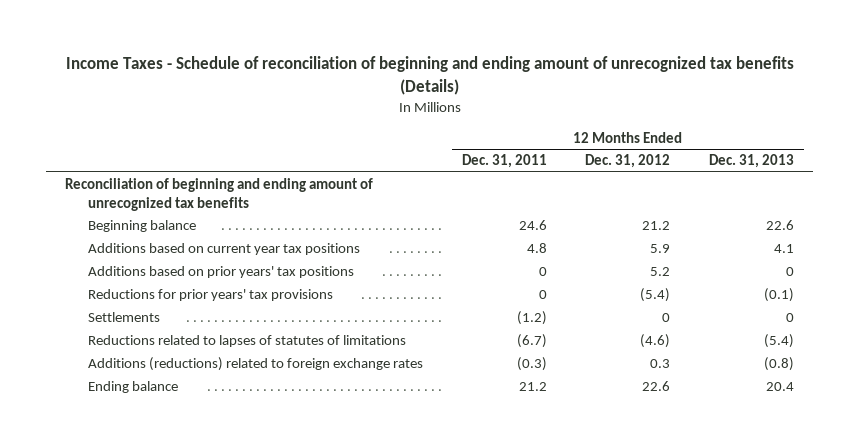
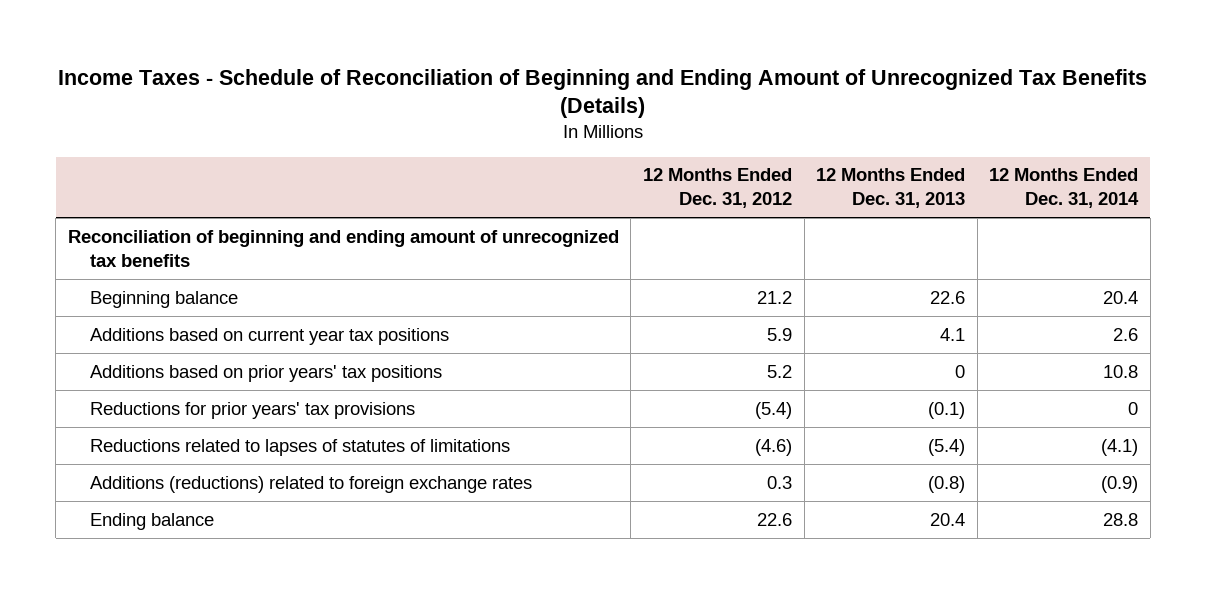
- Income Taxes - Schedule of reconciliation of beginning and ending amount of unrecognized tax benefits (Details)
+ Income Taxes - Schedule of Reconciliation of Beginning and Ending Amount of Unrecognized Tax Benefits (Details)
- | 12 Months Ended Dec. 31, 2011 | 12 Months Ended Dec. 31, 2012 | 12 Months Ended Dec. 31, 2013
+ | 12 Months Ended Dec. 31, 2012 | 12 Months Ended Dec. 31, 2013 | 12 Months Ended Dec. 31, 2014
- Settlements | (1.2) | 0 | 0

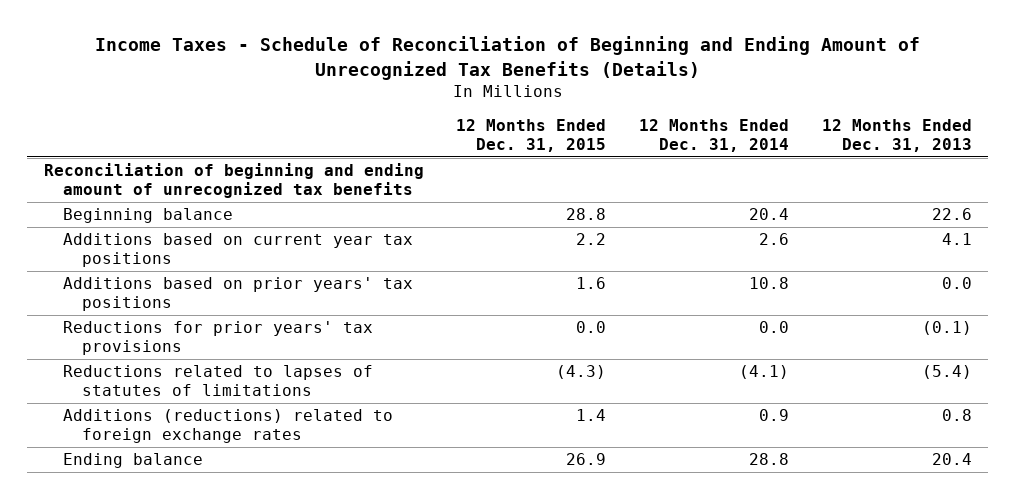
- | 12 Months Ended Dec. 31, 2012 | 12 Months Ended Dec. 31, 2013 | 12 Months Ended Dec. 31, 2014
+ | 12 Months Ended Dec. 31, 2015 | 12 Months Ended Dec. 31, 2014 | 12 Months Ended Dec. 31, 2013
- Additions based on prior years' tax positions | 5.2 | 0 | 10.8
- Reductions for prior years' tax provisions | (5.4) | (0.1) | 0
+ Additions based on prior years' tax positions | 1.6 | 10.8 | 0.0
+ Reductions for prior years' tax provisions | 0.0 | 0.0 | (0.1)
- Additions (reductions) related to foreign exchange rates | 0.3 | (0.8) | (0.9)
+ Additions (reductions) related to foreign exchange rates | 1.4 | 0.9 | 0.8

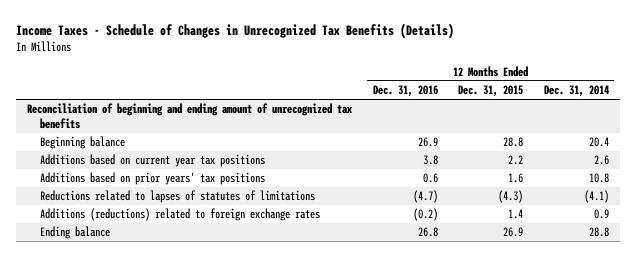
- Income Taxes - Schedule of Reconciliation of Beginning and Ending Amount of Unrecognized Tax Benefits (Details)
+ Income Taxes - Schedule of Changes in Unrecognized Tax Benefits (Details)
- | 12 Months Ended Dec. 31, 2015 | 12 Months Ended Dec. 31, 2014 | 12 Months Ended Dec. 31, 2013
+ | 12 Months Ended Dec. 31, 2016 | 12 Months Ended Dec. 31, 2015 | 12 Months Ended Dec. 31, 2014
- Reductions for prior years' tax provisions | 0.0 | 0.0 | (0.1)

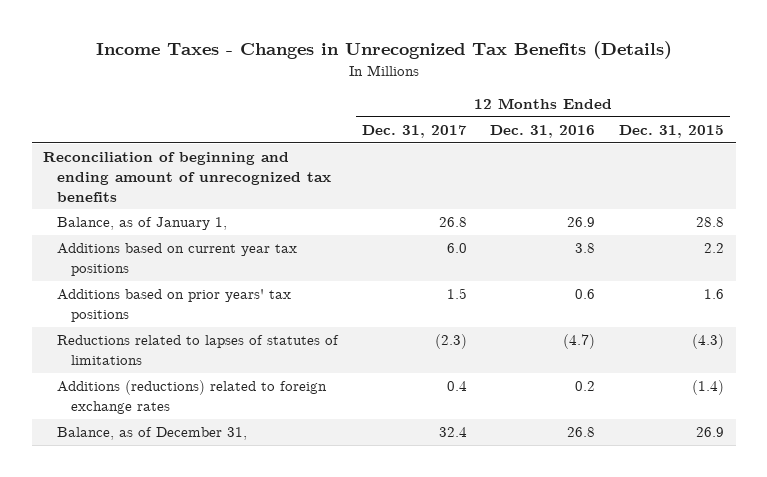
- Income Taxes - Schedule of Changes in Unrecognized Tax Benefits (Details)
+ Income Taxes - Changes in Unrecognized Tax Benefits (Details)
- | 12 Months Ended Dec. 31, 2016 | 12 Months Ended Dec. 31, 2015 | 12 Months Ended Dec. 31, 2014
+ | 12 Months Ended Dec. 31, 2017 | 12 Months Ended Dec. 31, 2016 | 12 Months Ended Dec. 31, 2015
- Beginning balance | 26.9 | 28.8 | 20.4
+ Balance, as of January 1, | 26.8 | 26.9 | 28.8
- Additions (reductions) related to foreign exchange rates | (0.2) | 1.4 | 0.9
- Ending balance | 26.8 | 26.9 | 28.8
+ Additions (reductions) related to foreign exchange rates | 0.4 | 0.2 | (1.4)
+ Balance, as of December 31, | 32.4 | 26.8 | 26.9

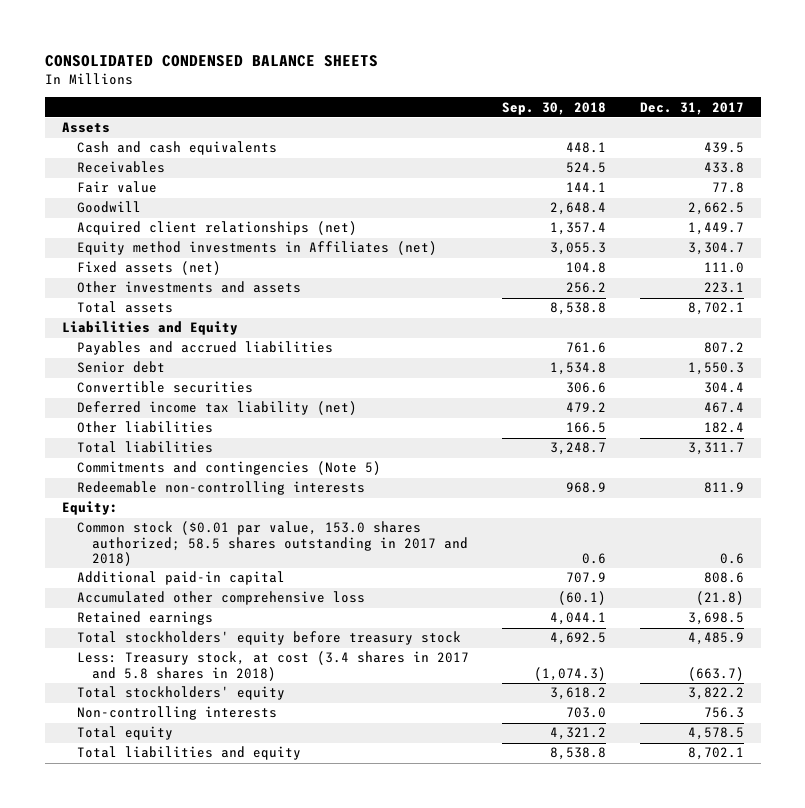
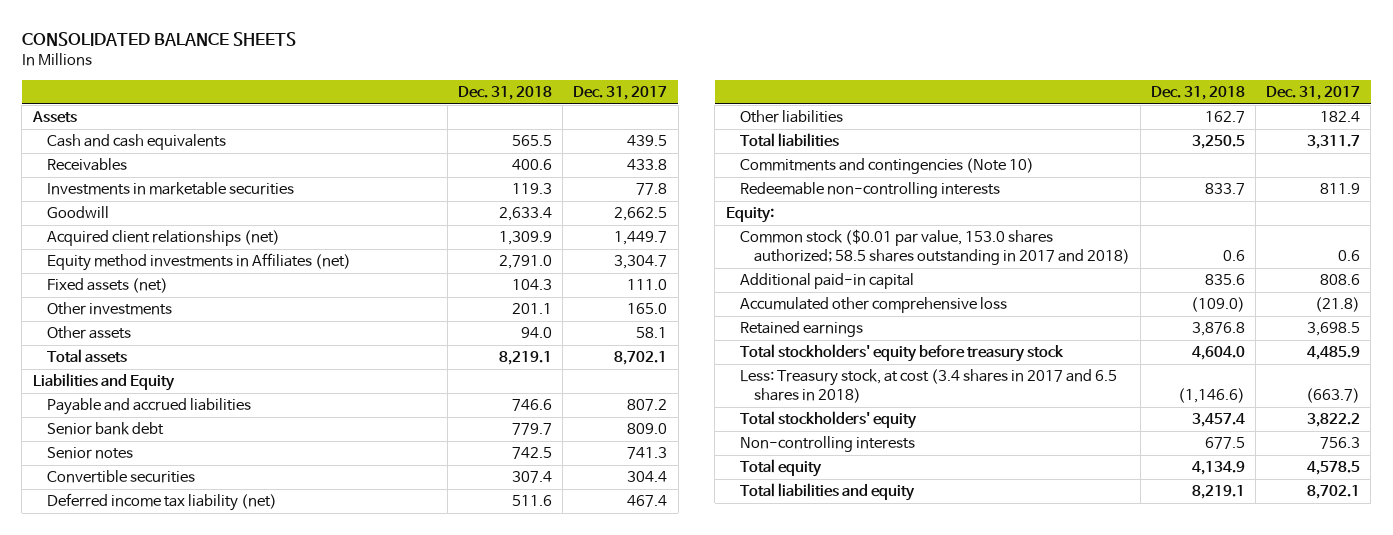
- CONSOLIDATED CONDENSED BALANCE SHEETS
+ CONSOLIDATED BALANCE SHEETS
- | Sep. 30, 2018 | Dec. 31, 2017
+ | Dec. 31, 2018 | Dec. 31, 2017
- Fair value | 144.1 | 77.8
+ Investments in marketable securities | 119.3 | 77.8
- Other investments and assets | 256.2 | 223.1
+ Other investments | 201.1 | 165.0
+ Other assets | 94.0 | 58.1
- Payables and accrued liabilities | 761.6 | 807.2
- Senior debt | 1,534.8 | 1,550.3
+ Payable and accrued liabilities | 746.6 | 807.2
+ Senior bank debt | 779.7 | 809.0
+ Senior notes | 742.5 | 741.3
- Commitments and contingencies (Note 5)
+ Commitments and contingencies (Note 10)
- Less: Treasury stock, at cost (3.4 shares in 2017 and 5.8 shares in 2018) | (1,074.3) | (663.7)
+ Less: Treasury stock, at cost (3.4 shares in 2017 and 6.5 shares in 2018) | (1,146.6) | (663.7)

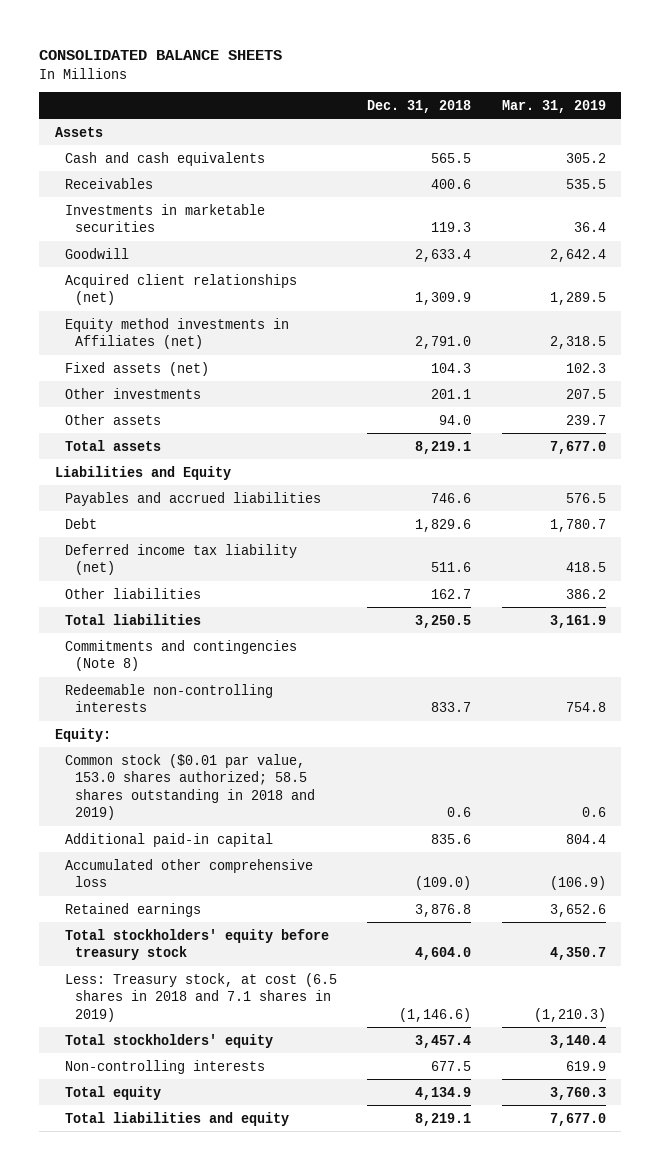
- | Dec. 31, 2018 | Dec. 31, 2017
+ | Dec. 31, 2018 | Mar. 31, 2019
- Payable and accrued liabilities | 746.6 | 807.2
- Senior bank debt | 779.7 | 809.0
- Senior notes | 742.5 | 741.3
- Convertible securities | 307.4 | 304.4
+ Payables and accrued liabilities | 746.6 | 576.5
+ Debt | 1,829.6 | 1,780.7
- Commitments and contingencies (Note 10)
+ Commitments and contingencies (Note 8)
- Common stock ($0.01 par value, 153.0 shares authorized; 58.5 shares outstanding in 2017 and 2018) | 0.6 | 0.6
+ Common stock ($0.01 par value, 153.0 shares authorized; 58.5 shares outstanding in 2018 and 2019) | 0.6 | 0.6
- Less: Treasury stock, at cost (3.4 shares in 2017 and 6.5 shares in 2018) | (1,146.6) | (663.7)
+ Less: Treasury stock, at cost (6.5 shares in 2018 and 7.1 shares in 2019) | (1,146.6) | (1,210.3)

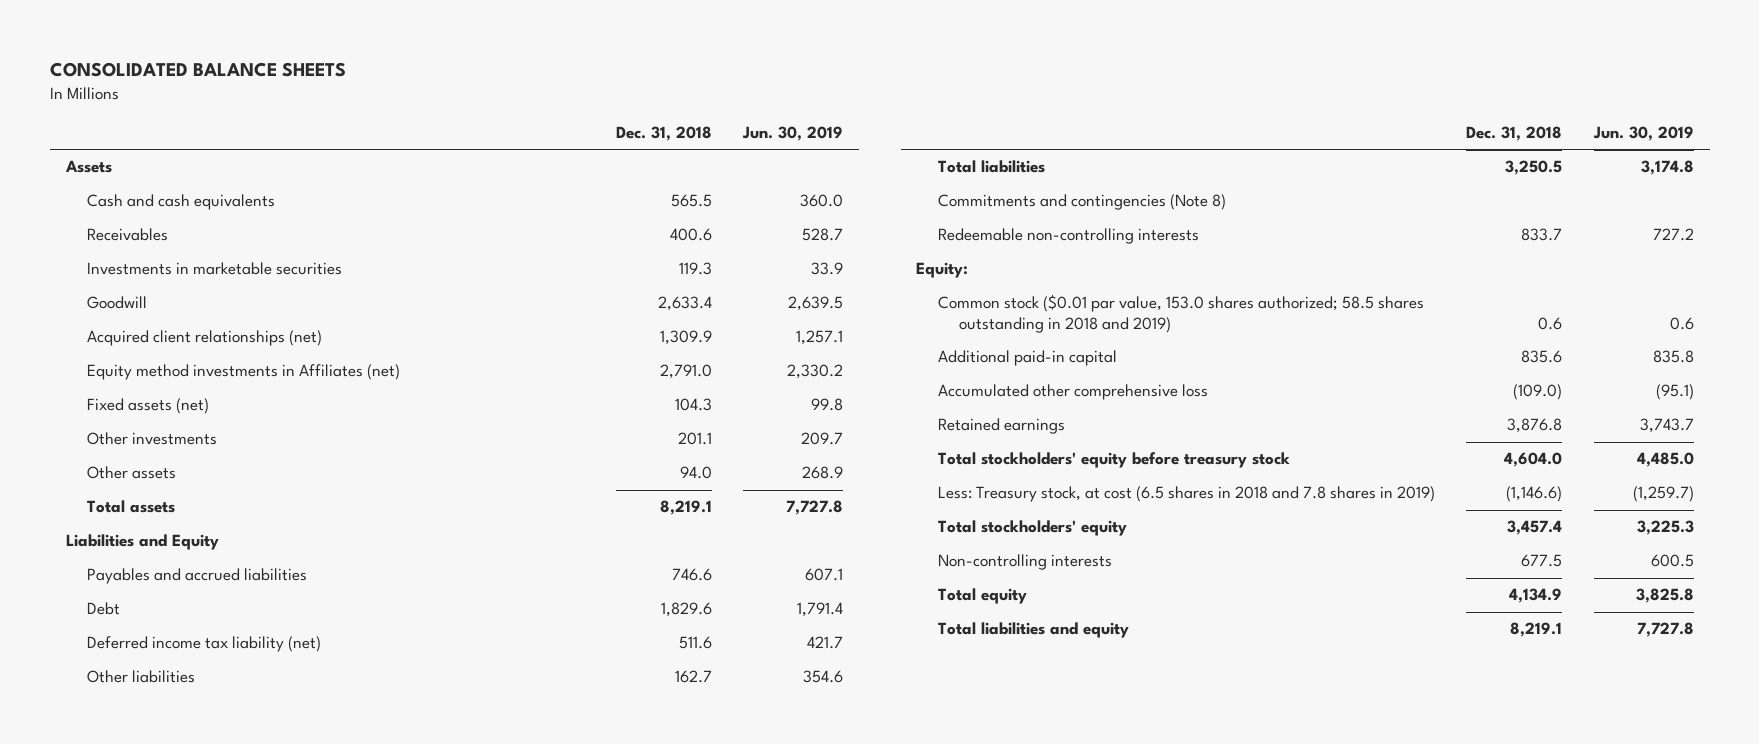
- | Dec. 31, 2018 | Mar. 31, 2019
+ | Dec. 31, 2018 | Jun. 30, 2019
- Less: Treasury stock, at cost (6.5 shares in 2018 and 7.1 shares in 2019) | (1,146.6) | (1,210.3)
+ Less: Treasury stock, at cost (6.5 shares in 2018 and 7.8 shares in 2019) | (1,146.6) | (1,259.7)

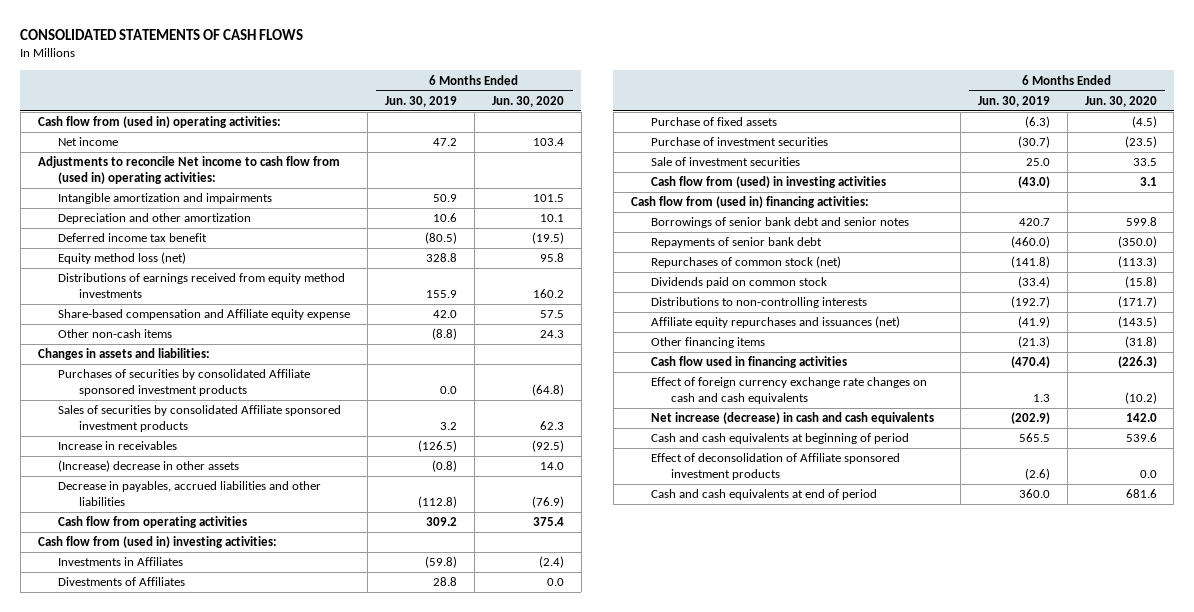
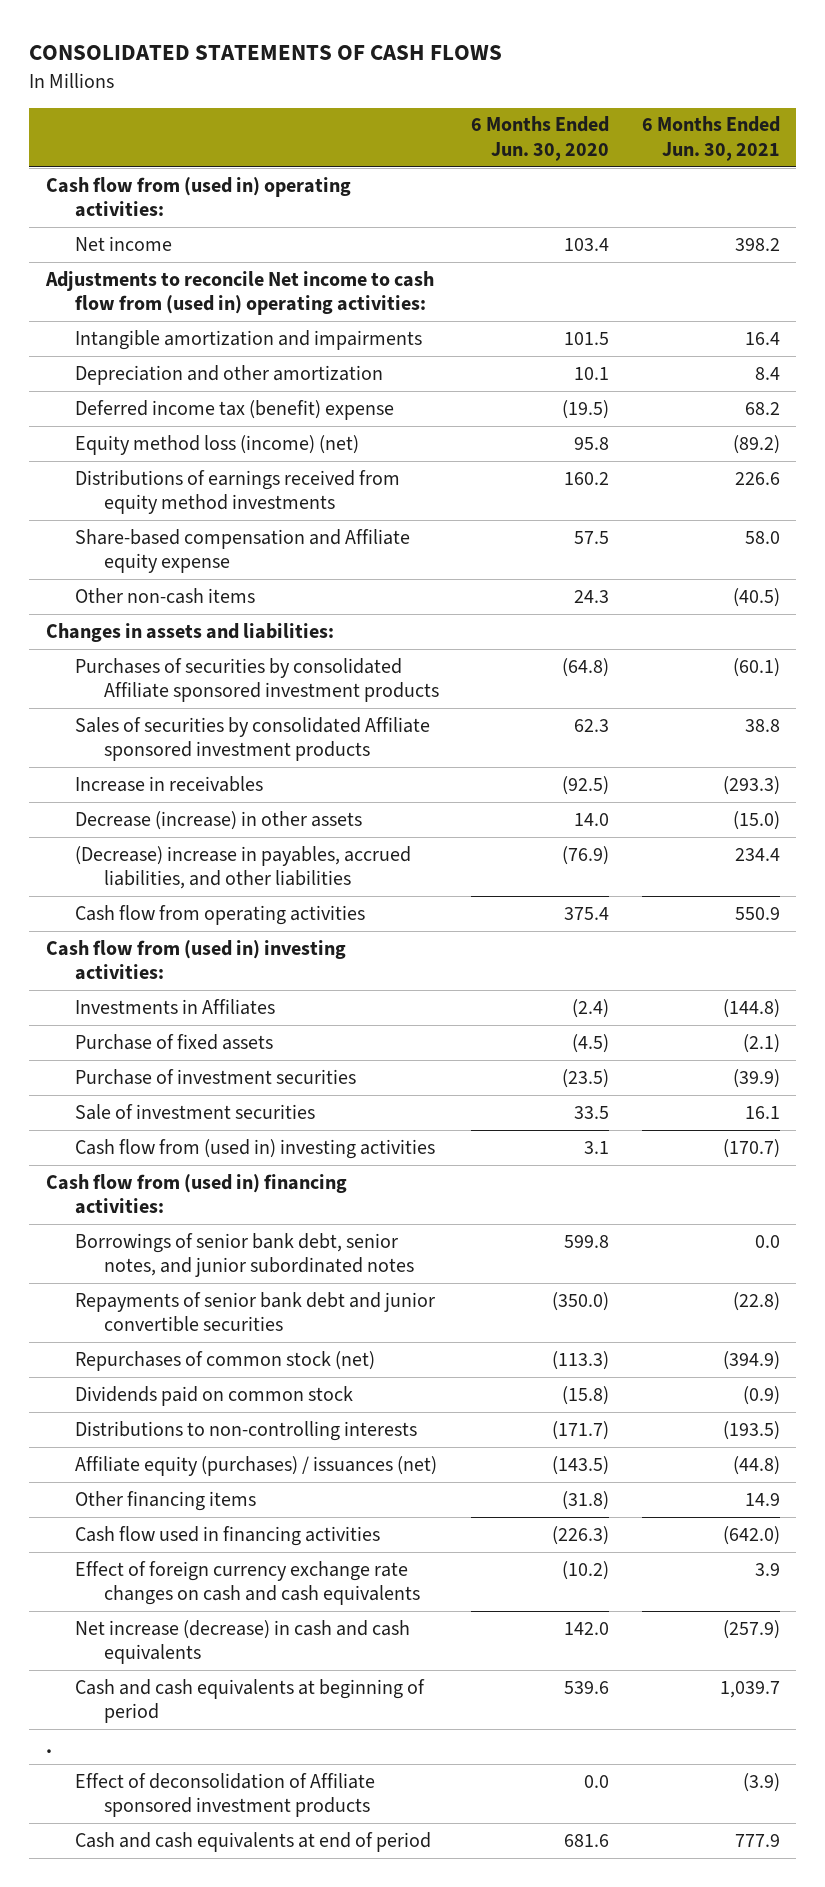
- | 6 Months Ended Jun. 30, 2019 | 6 Months Ended Jun. 30, 2020
+ | 6 Months Ended Jun. 30, 2020 | 6 Months Ended Jun. 30, 2021
- Deferred income tax benefit | (80.5) | (19.5)
- Equity method loss (net) | 328.8 | 95.8
+ Deferred income tax (benefit) expense | (19.5) | 68.2
+ Equity method loss (income) (net) | 95.8 | (89.2)
- (Increase) decrease in other assets | (0.8) | 14.0
- Decrease in payables, accrued liabilities and other liabilities | (112.8) | (76.9)
+ Decrease (increase) in other assets | 14.0 | (15.0)
+ (Decrease) increase in payables, accrued liabilities, and other liabilities | (76.9) | 234.4
- Divestments of Affiliates | 28.8 | 0.0
- Cash flow from (used) in investing activities | (43.0) | 3.1
+ Cash flow from (used in) investing activities | 3.1 | (170.7)
- Borrowings of senior bank debt and senior notes | 420.7 | 599.8
- Repayments of senior bank debt | (460.0) | (350.0)
+ Borrowings of senior bank debt, senior notes, and junior subordinated notes | 599.8 | 0.0
+ Repayments of senior bank debt and junior convertible securities | (350.0) | (22.8)
- Affiliate equity repurchases and issuances (net) | (41.9) | (143.5)
+ Affiliate equity (purchases) / issuances (net) | (143.5) | (44.8)
+ .

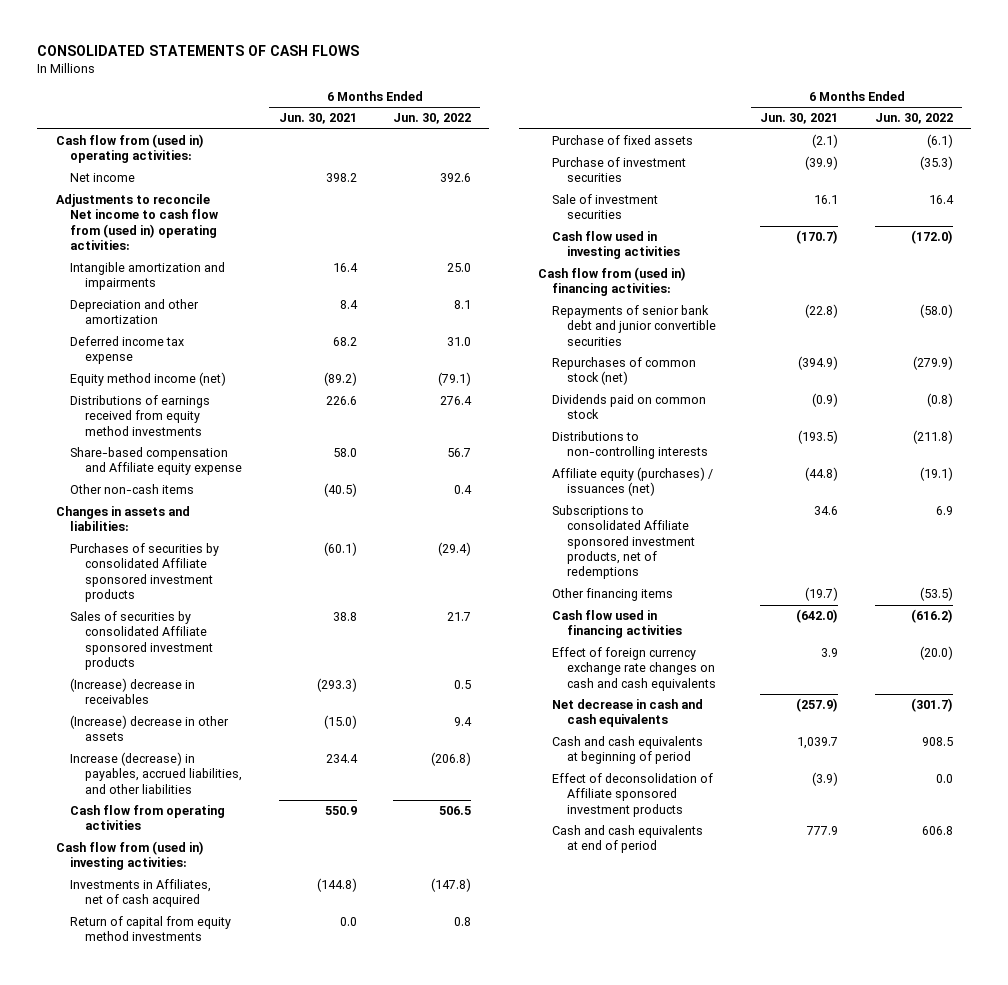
- | 6 Months Ended Jun. 30, 2020 | 6 Months Ended Jun. 30, 2021
+ | 6 Months Ended Jun. 30, 2021 | 6 Months Ended Jun. 30, 2022
- Deferred income tax (benefit) expense | (19.5) | 68.2
- Equity method loss (income) (net) | 95.8 | (89.2)
+ Deferred income tax expense | 68.2 | 31.0
+ Equity method income (net) | (89.2) | (79.1)
- Increase in receivables | (92.5) | (293.3)
- Decrease (increase) in other assets | 14.0 | (15.0)
- (Decrease) increase in payables, accrued liabilities, and other liabilities | (76.9) | 234.4
+ (Increase) decrease in receivables | (293.3) | 0.5
+ (Increase) decrease in other assets | (15.0) | 9.4
+ Increase (decrease) in payables, accrued liabilities, and other liabilities | 234.4 | (206.8)
- Investments in Affiliates | (2.4) | (144.8)
+ Investments in Affiliates, net of cash acquired | (144.8) | (147.8)
+ Return of capital from equity method investments | 0.0 | 0.8
- Cash flow from (used in) investing activities | 3.1 | (170.7)
+ Cash flow used in investing activities | (170.7) | (172.0)
- Borrowings of senior bank debt, senior notes, and junior subordinated notes | 599.8 | 0.0
- Other financing items | (31.8) | 14.9
+ Subscriptions to consolidated Affiliate sponsored investment products, net of redemptions | 34.6 | 6.9
+ Other financing items | (19.7) | (53.5)
- Net increase (decrease) in cash and cash equivalents | 142.0 | (257.9)
+ Net decrease in cash and cash equivalents | (257.9) | (301.7)
- .

